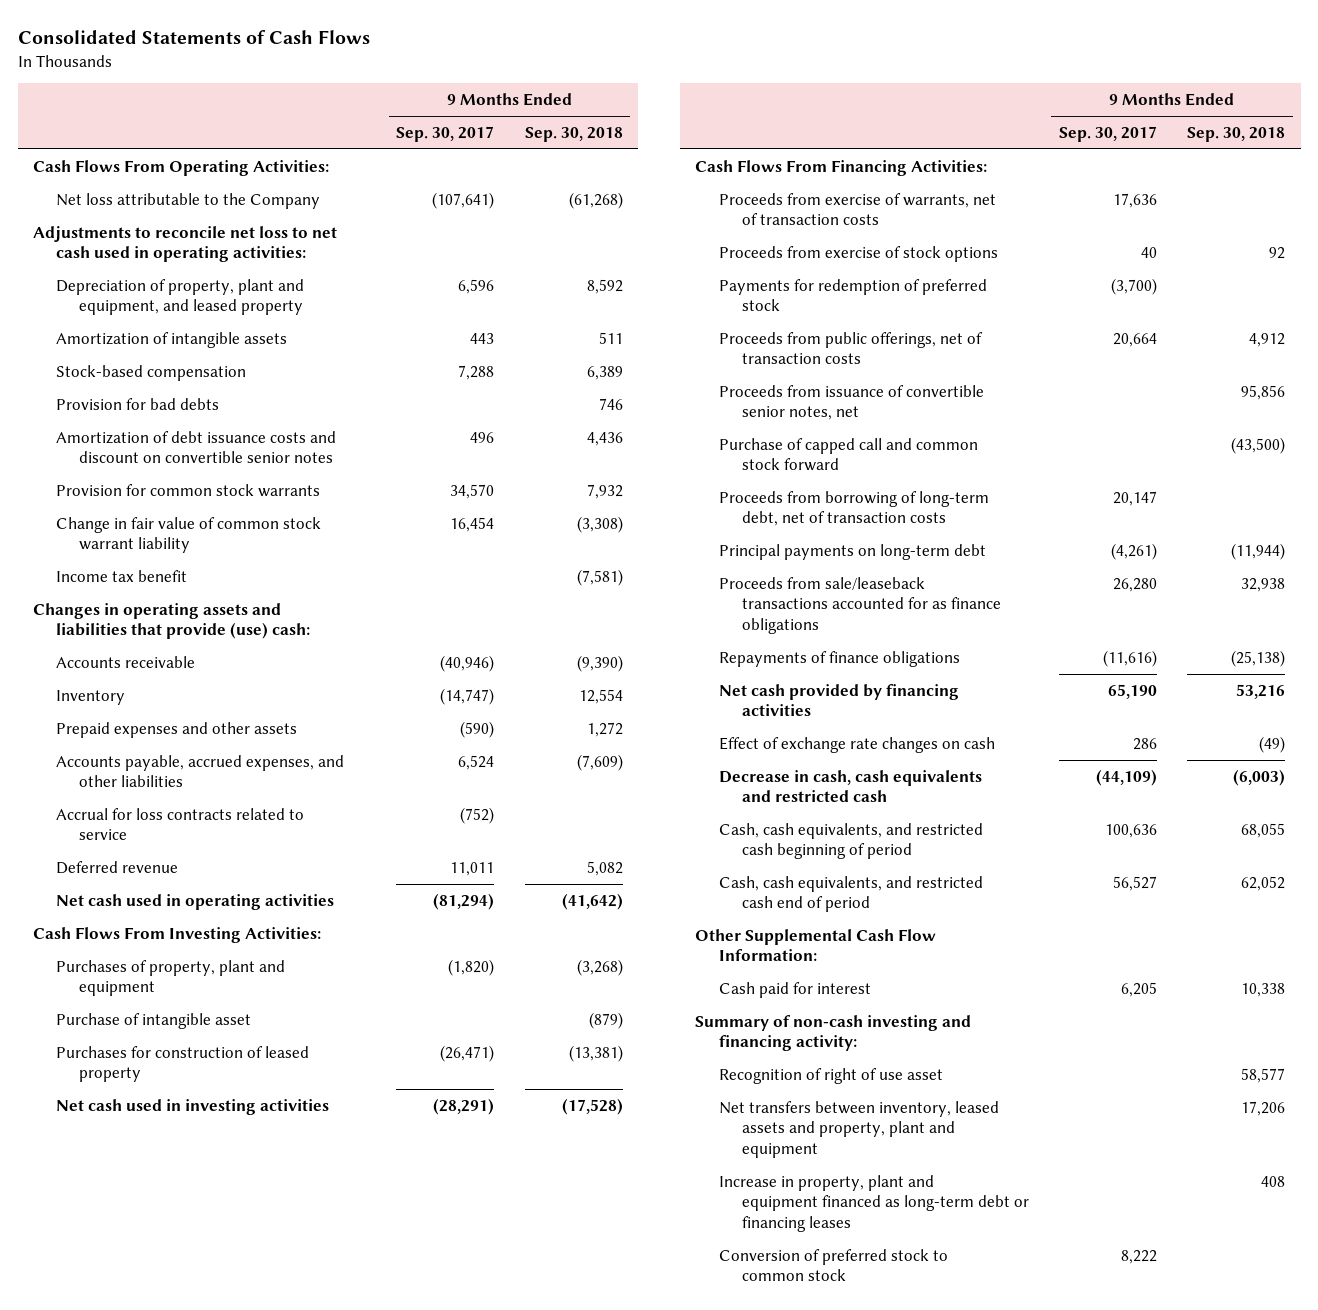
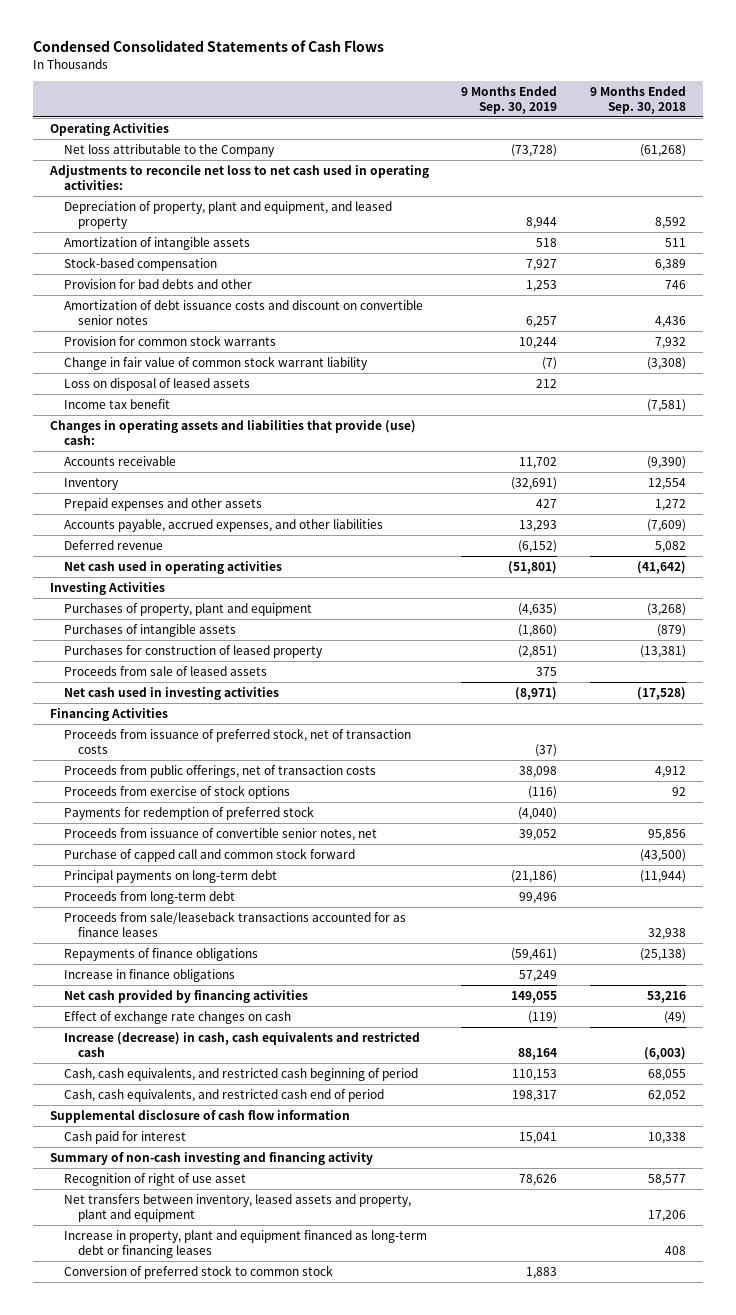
- Consolidated Statements of Cash Flows
+ Condensed Consolidated Statements of Cash Flows
- | 9 Months Ended Sep. 30, 2017 | 9 Months Ended Sep. 30, 2018
+ | 9 Months Ended Sep. 30, 2019 | 9 Months Ended Sep. 30, 2018
- Cash Flows From Operating Activities:
+ Operating Activities
- Provision for bad debts | | 746
+ Provision for bad debts and other | 1,253 | 746
+ Loss on disposal of leased assets | 212 |
- Accrual for loss contracts related to service | (752) |
- Cash Flows From Investing Activities:
+ Investing Activities
- Purchase of intangible asset | | (879)
+ Purchases of intangible assets | (1,860) | (879)
+ Proceeds from sale of leased assets | 375 |
- Cash Flows From Financing Activities:
- Proceeds from exercise of warrants, net of transaction costs | 17,636 |
+ Financing Activities
+ Proceeds from issuance of preferred stock, net of transaction costs | (37) |
moved up: Proceeds from public offerings, net of transaction costs | 38,098 | 4,912
- Proceeds from borrowing of long-term debt, net of transaction costs | 20,147 |
- Proceeds from sale/leaseback transactions accounted for as finance obligations | 26,280 | 32,938
+ Proceeds from long-term debt | 99,496 |
+ Proceeds from sale/leaseback transactions accounted for as finance leases | | 32,938
+ Increase in finance obligations | 57,249 |
- Decrease in cash, cash equivalents and restricted cash | (44,109) | (6,003)
+ Increase (decrease) in cash, cash equivalents and restricted cash | 88,164 | (6,003)
- Other Supplemental Cash Flow Information:
+ Supplemental disclosure of cash flow information
- Summary of non-cash investing and financing activity:
+ Summary of non-cash investing and financing activity

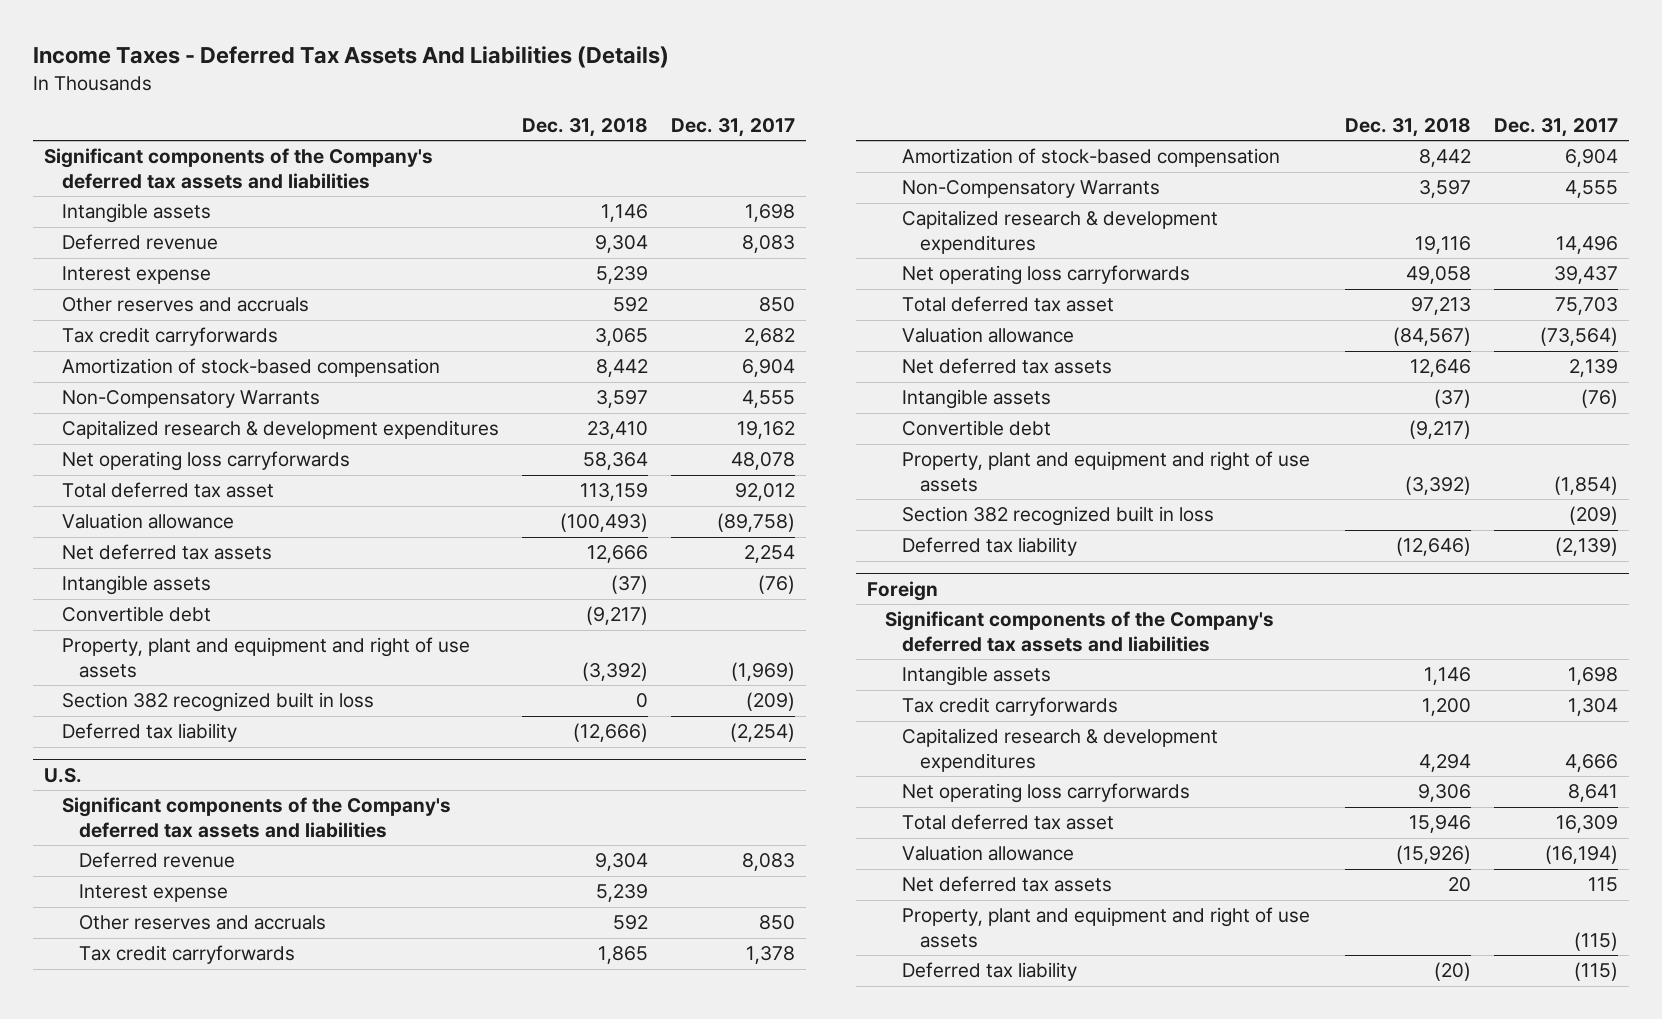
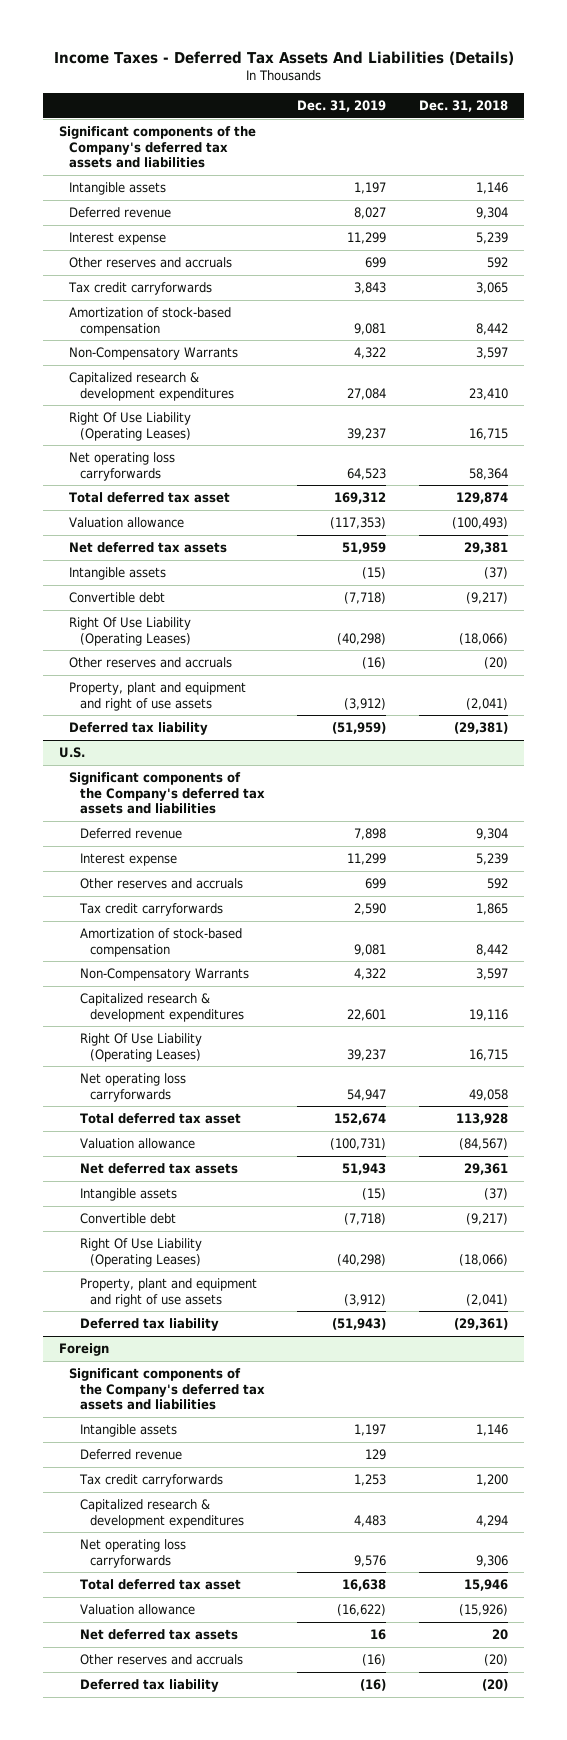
- | Dec. 31, 2018 | Dec. 31, 2017
+ | Dec. 31, 2019 | Dec. 31, 2018
+ Right Of Use Liability (Operating Leases) | 39,237 | 16,715
- Total deferred tax asset | 113,159 | 92,012
+ Total deferred tax asset | 169,312 | 129,874
- Net deferred tax assets | 12,666 | 2,254
+ Net deferred tax assets | 51,959 | 29,381
- Property, plant and equipment and right of use assets | (3,392) | (1,969)
- Section 382 recognized built in loss | 0 | (209)
- Deferred tax liability | (12,666) | (2,254)
+ Right Of Use Liability (Operating Leases) | (40,298) | (18,066)
+ Other reserves and accruals | (16) | (20)
+ Property, plant and equipment and right of use assets | (3,912) | (2,041)
+ Deferred tax liability | (51,959) | (29,381)
@ U.S.
+ Right Of Use Liability (Operating Leases) | 39,237 | 16,715
- Total deferred tax asset | 97,213 | 75,703
+ Total deferred tax asset | 152,674 | 113,928
- Net deferred tax assets | 12,646 | 2,139
+ Net deferred tax assets | 51,943 | 29,361
- Property, plant and equipment and right of use assets | (3,392) | (1,854)
- Section 382 recognized built in loss | | (209)
- Deferred tax liability | (12,646) | (2,139)
+ Right Of Use Liability (Operating Leases) | (40,298) | (18,066)
+ Property, plant and equipment and right of use assets | (3,912) | (2,041)
+ Deferred tax liability | (51,943) | (29,361)
@ Foreign
+ Deferred revenue | 129 |
- Property, plant and equipment and right of use assets | | (115)
+ Other reserves and accruals | (16) | (20)

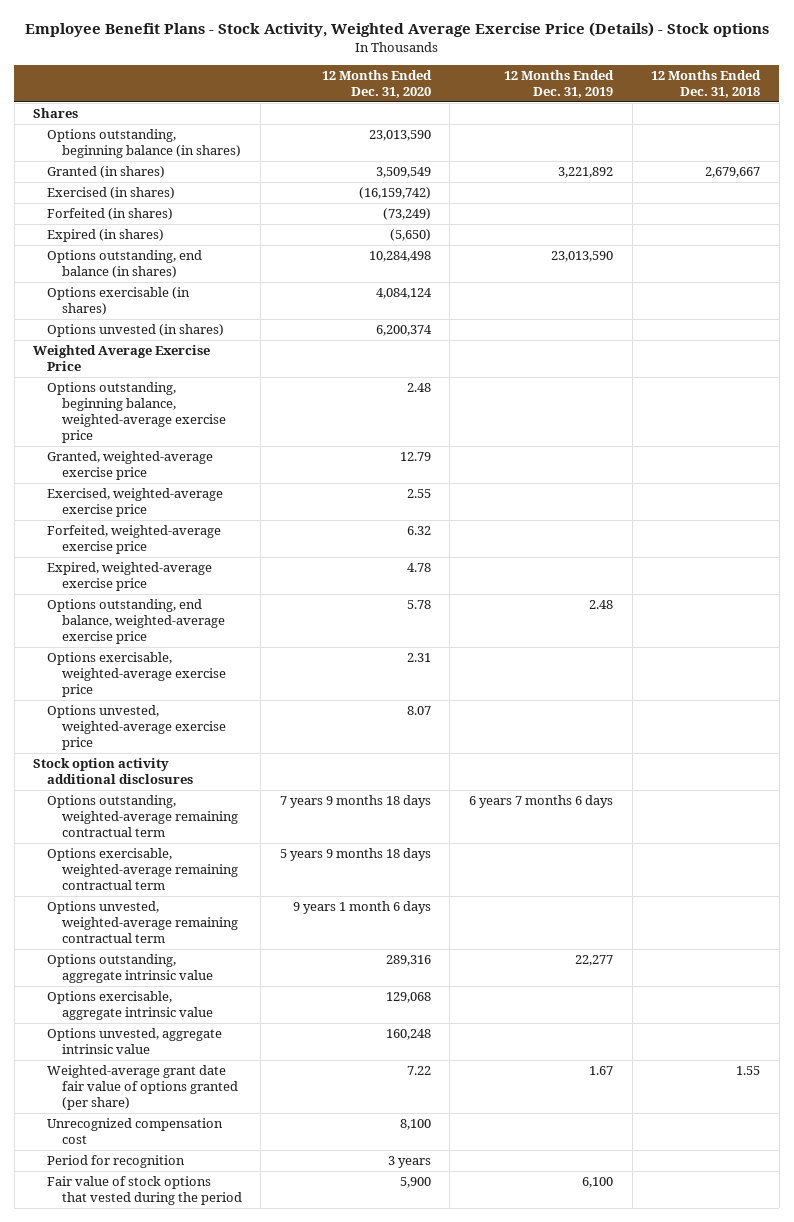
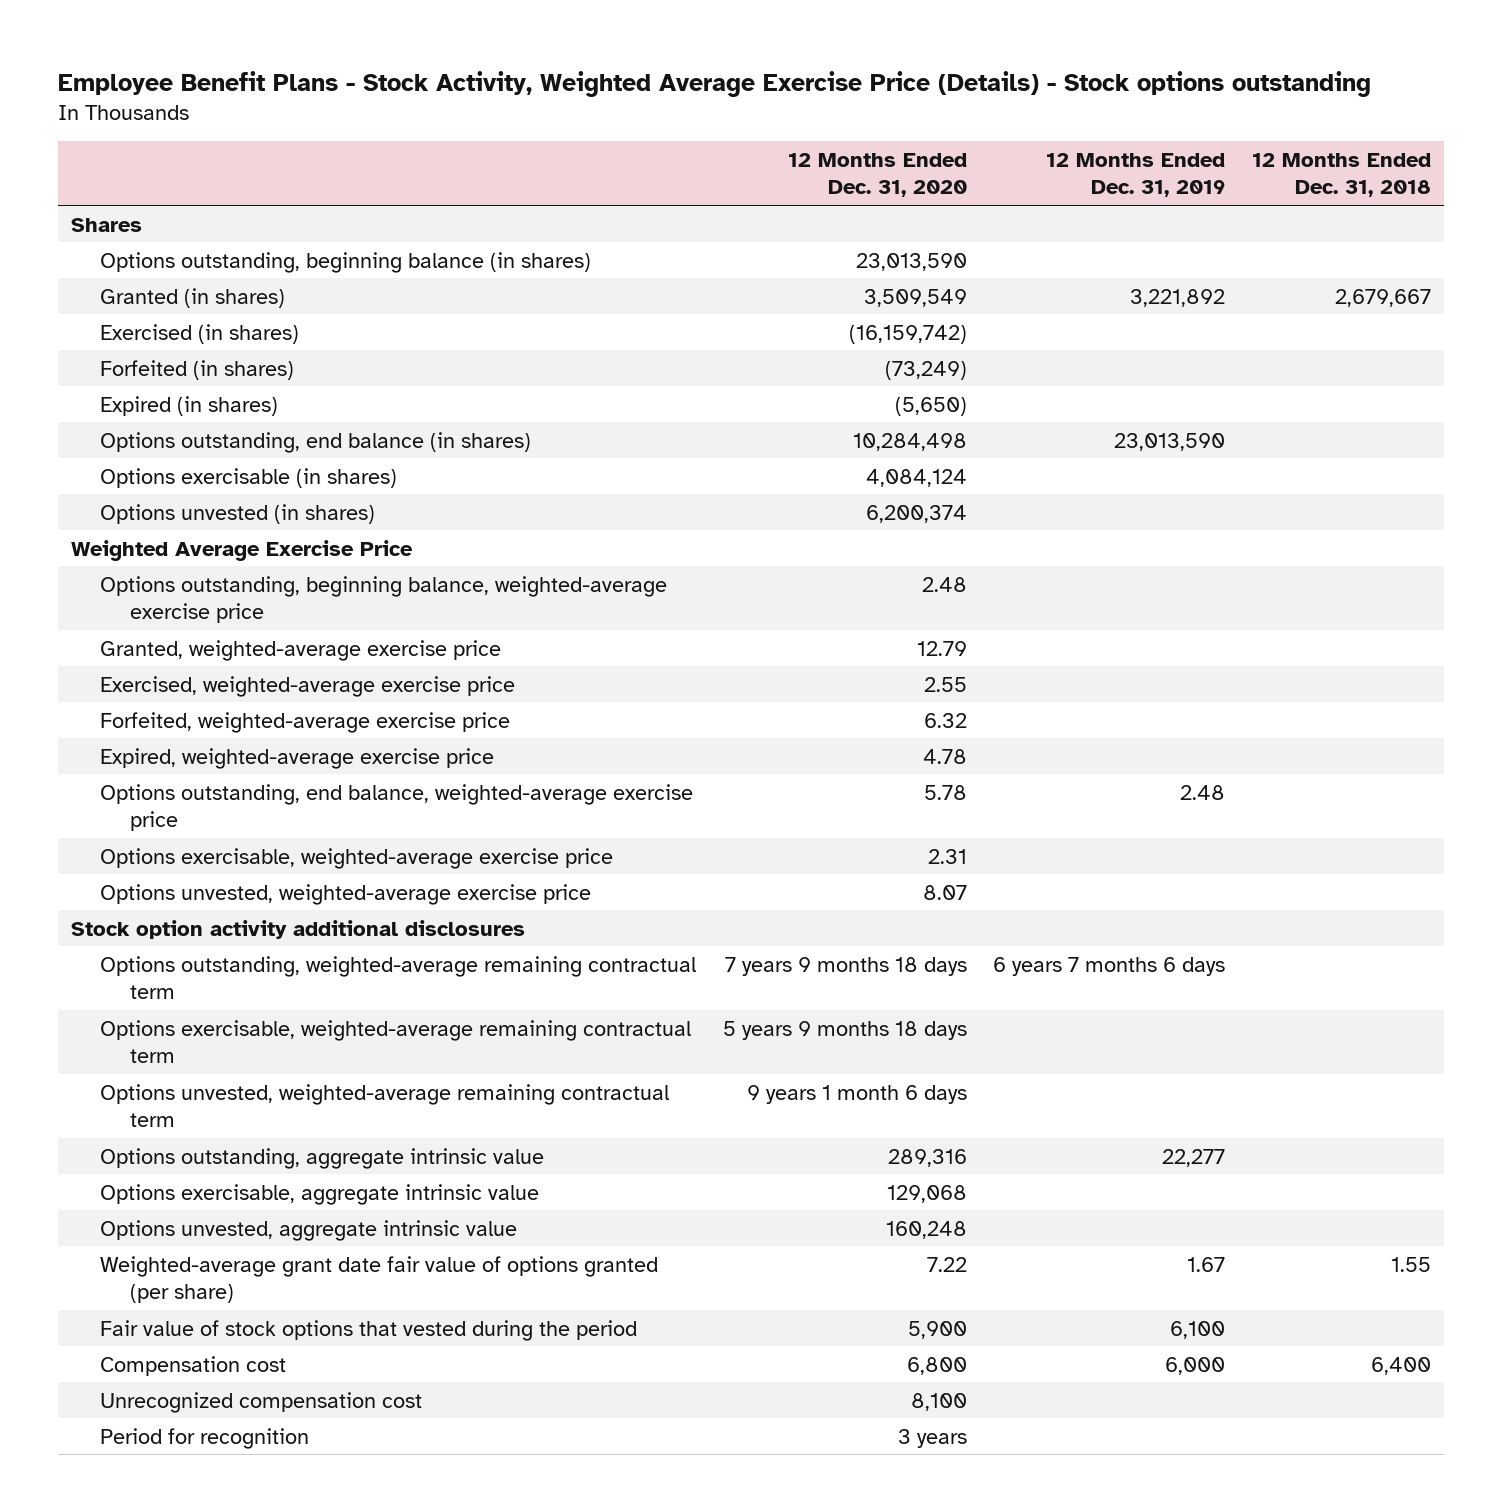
- Employee Benefit Plans - Stock Activity, Weighted Average Exercise Price (Details) - Stock options
+ Employee Benefit Plans - Stock Activity, Weighted Average Exercise Price (Details) - Stock options outstanding
moved up: Fair value of stock options that vested during the period | 5,900 | 6,100 |
+ Compensation cost | 6,800 | 6,000 | 6,400

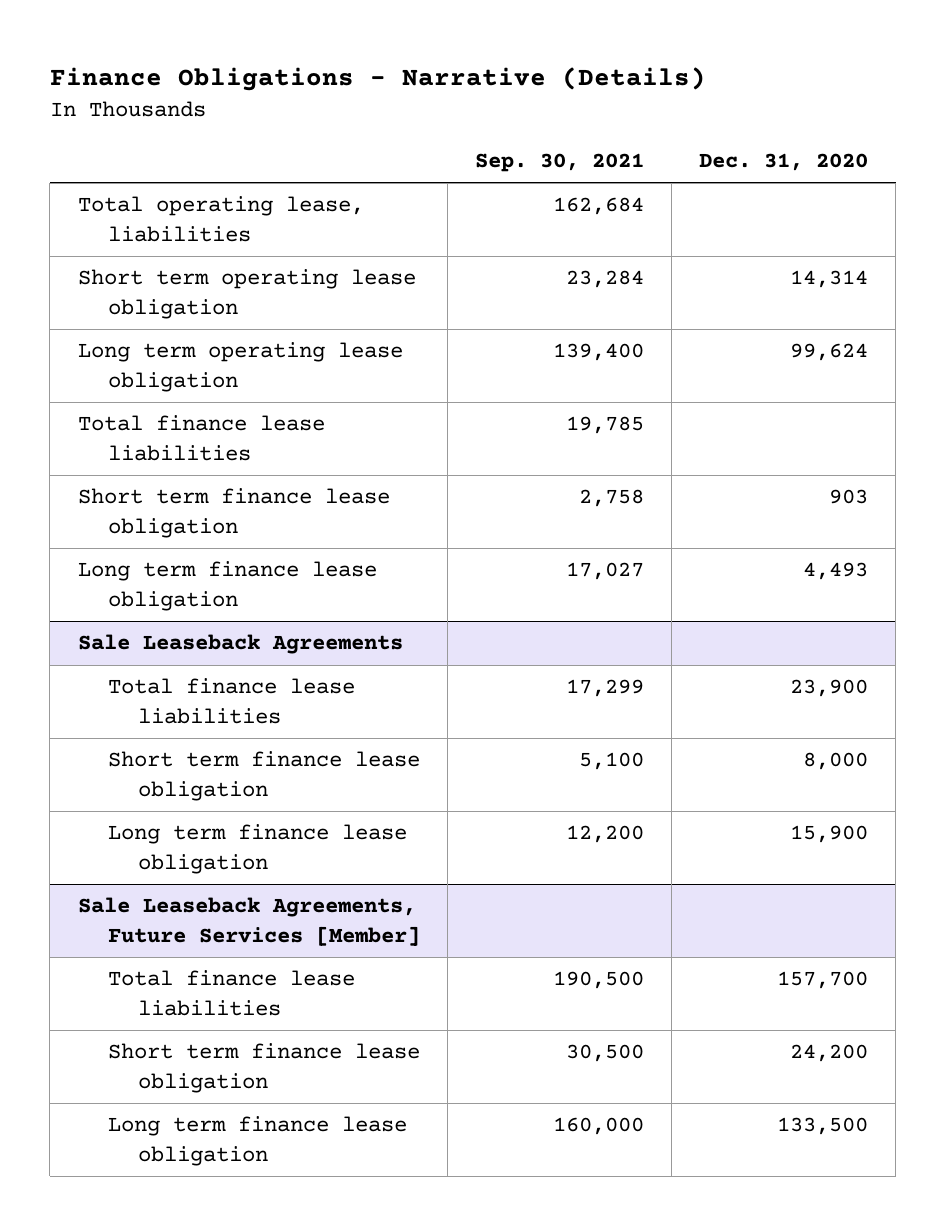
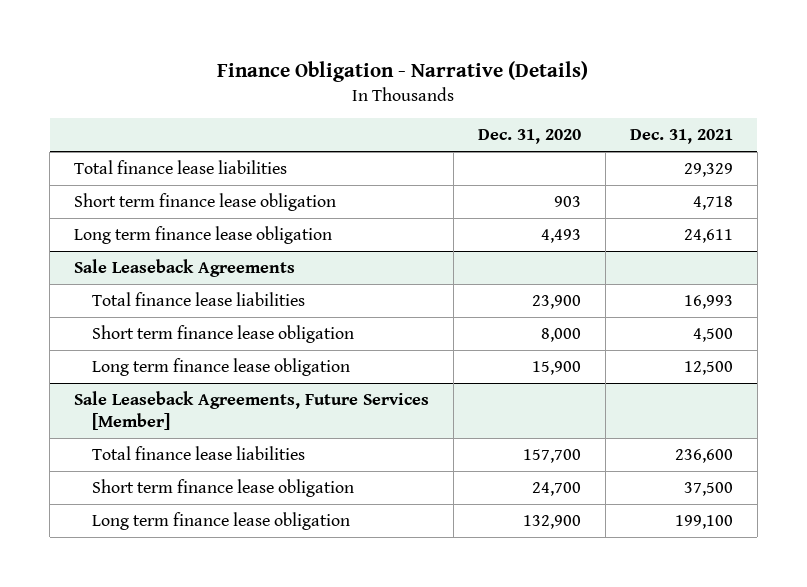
- Finance Obligations - Narrative (Details)
+ Finance Obligation - Narrative (Details)
- | Sep. 30, 2021 | Dec. 31, 2020
+ | Dec. 31, 2020 | Dec. 31, 2021
- Total operating lease, liabilities | 162,684 |
- Short term operating lease obligation | 23,284 | 14,314
- Long term operating lease obligation | 139,400 | 99,624
@ Sale Leaseback Agreements, Future Services [Member]
- Short term finance lease obligation | 30,500 | 24,200
- Long term finance lease obligation | 160,000 | 133,500
+ Short term finance lease obligation | 24,700 | 37,500
+ Long term finance lease obligation | 132,900 | 199,100

